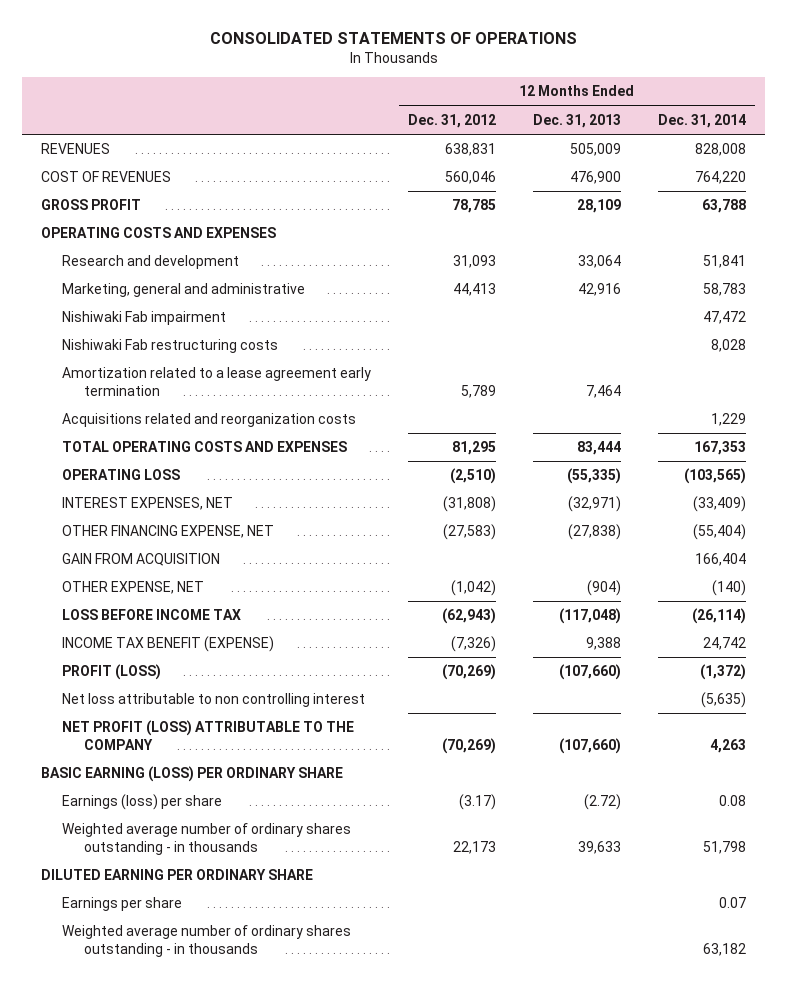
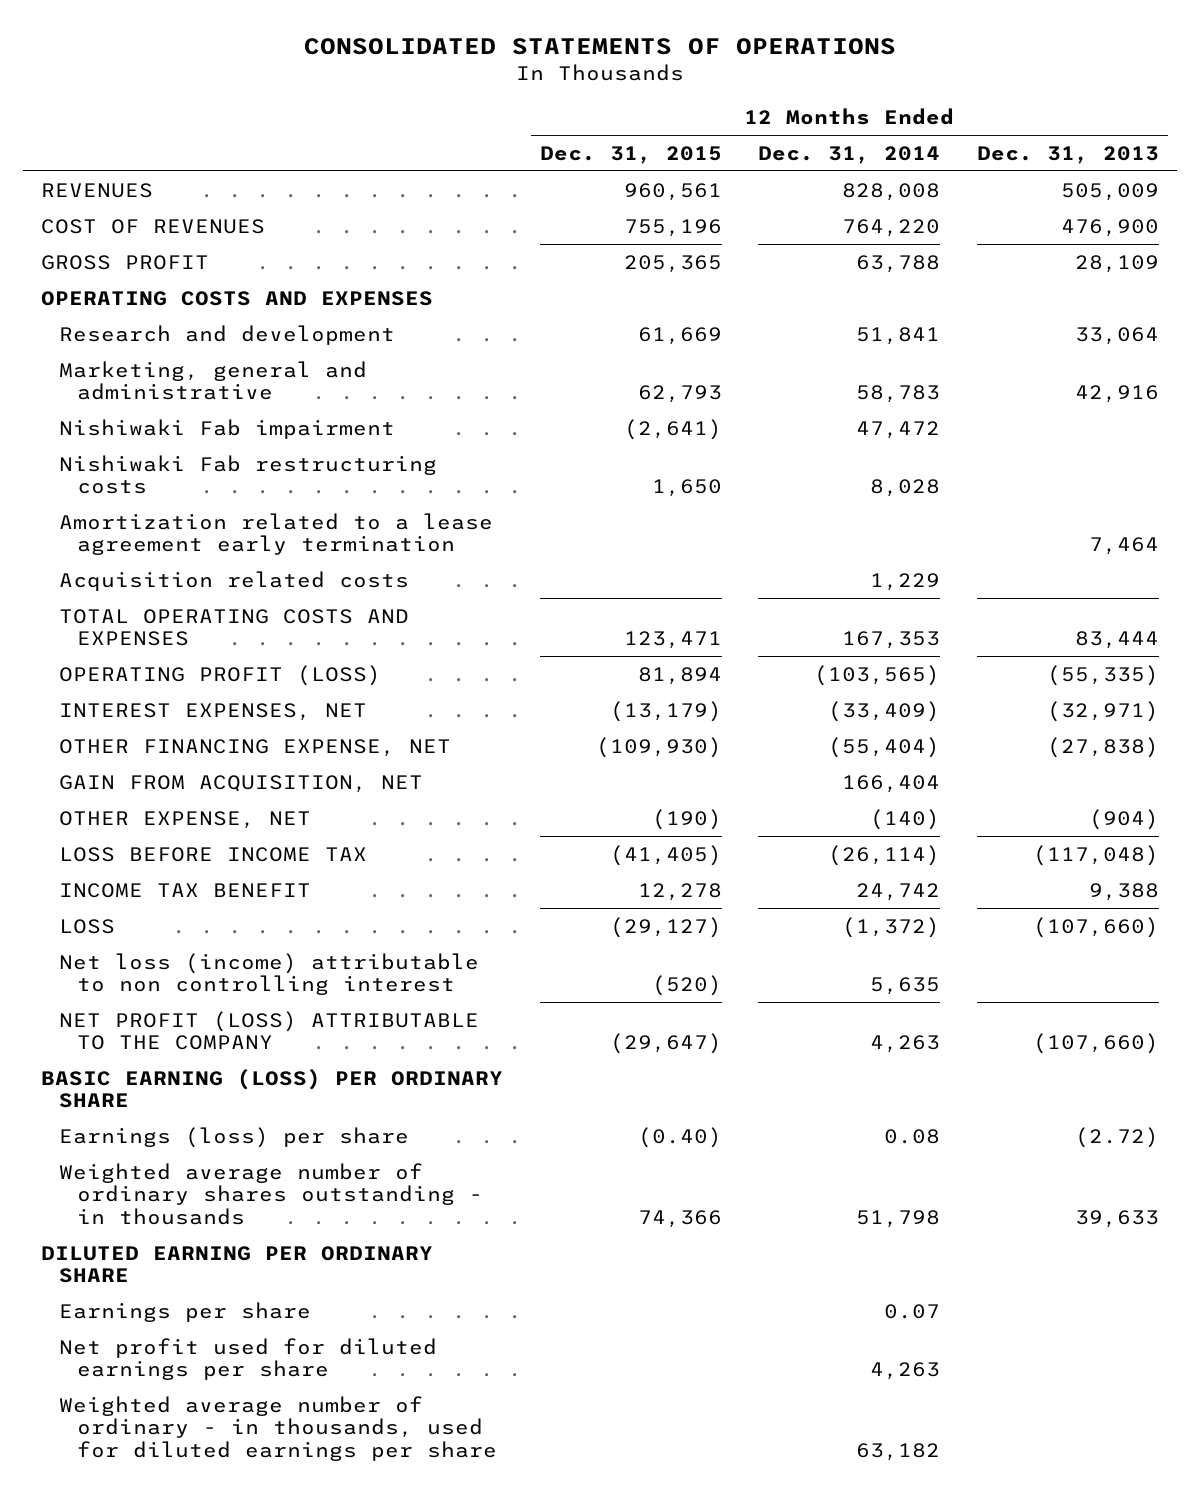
- | 12 Months Ended Dec. 31, 2012 | 12 Months Ended Dec. 31, 2013 | 12 Months Ended Dec. 31, 2014
+ | 12 Months Ended Dec. 31, 2015 | 12 Months Ended Dec. 31, 2014 | 12 Months Ended Dec. 31, 2013
- Acquisitions related and reorganization costs | | | 1,229
+ Acquisition related costs | | 1,229 |
- OPERATING LOSS | (2,510) | (55,335) | (103,565)
+ OPERATING PROFIT (LOSS) | 81,894 | (103,565) | (55,335)
- GAIN FROM ACQUISITION | | | 166,404
+ GAIN FROM ACQUISITION, NET | | 166,404 |
- INCOME TAX BENEFIT (EXPENSE) | (7,326) | 9,388 | 24,742
- PROFIT (LOSS) | (70,269) | (107,660) | (1,372)
- Net loss attributable to non controlling interest | | | (5,635)
+ INCOME TAX BENEFIT | 12,278 | 24,742 | 9,388
+ LOSS | (29,127) | (1,372) | (107,660)
+ Net loss (income) attributable to non controlling interest | (520) | 5,635 |
- Weighted average number of ordinary shares outstanding - in thousands | | | 63,182
+ Net profit used for diluted earnings per share | | 4,263 |
+ Weighted average number of ordinary - in thousands, used for diluted earnings per share | | 63,182 |

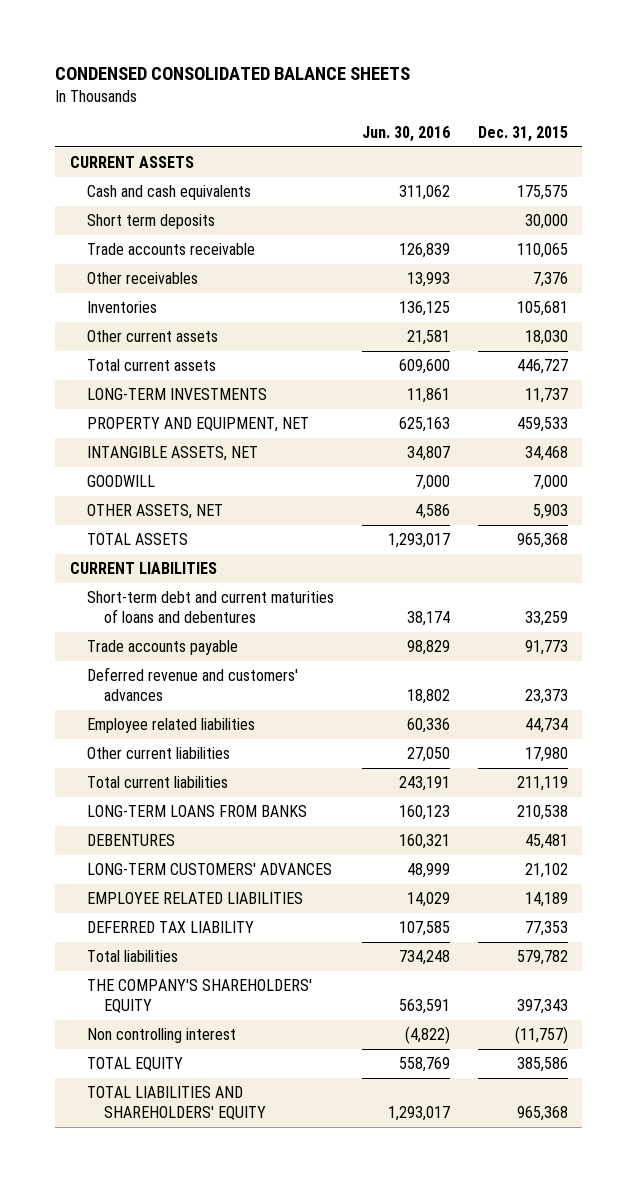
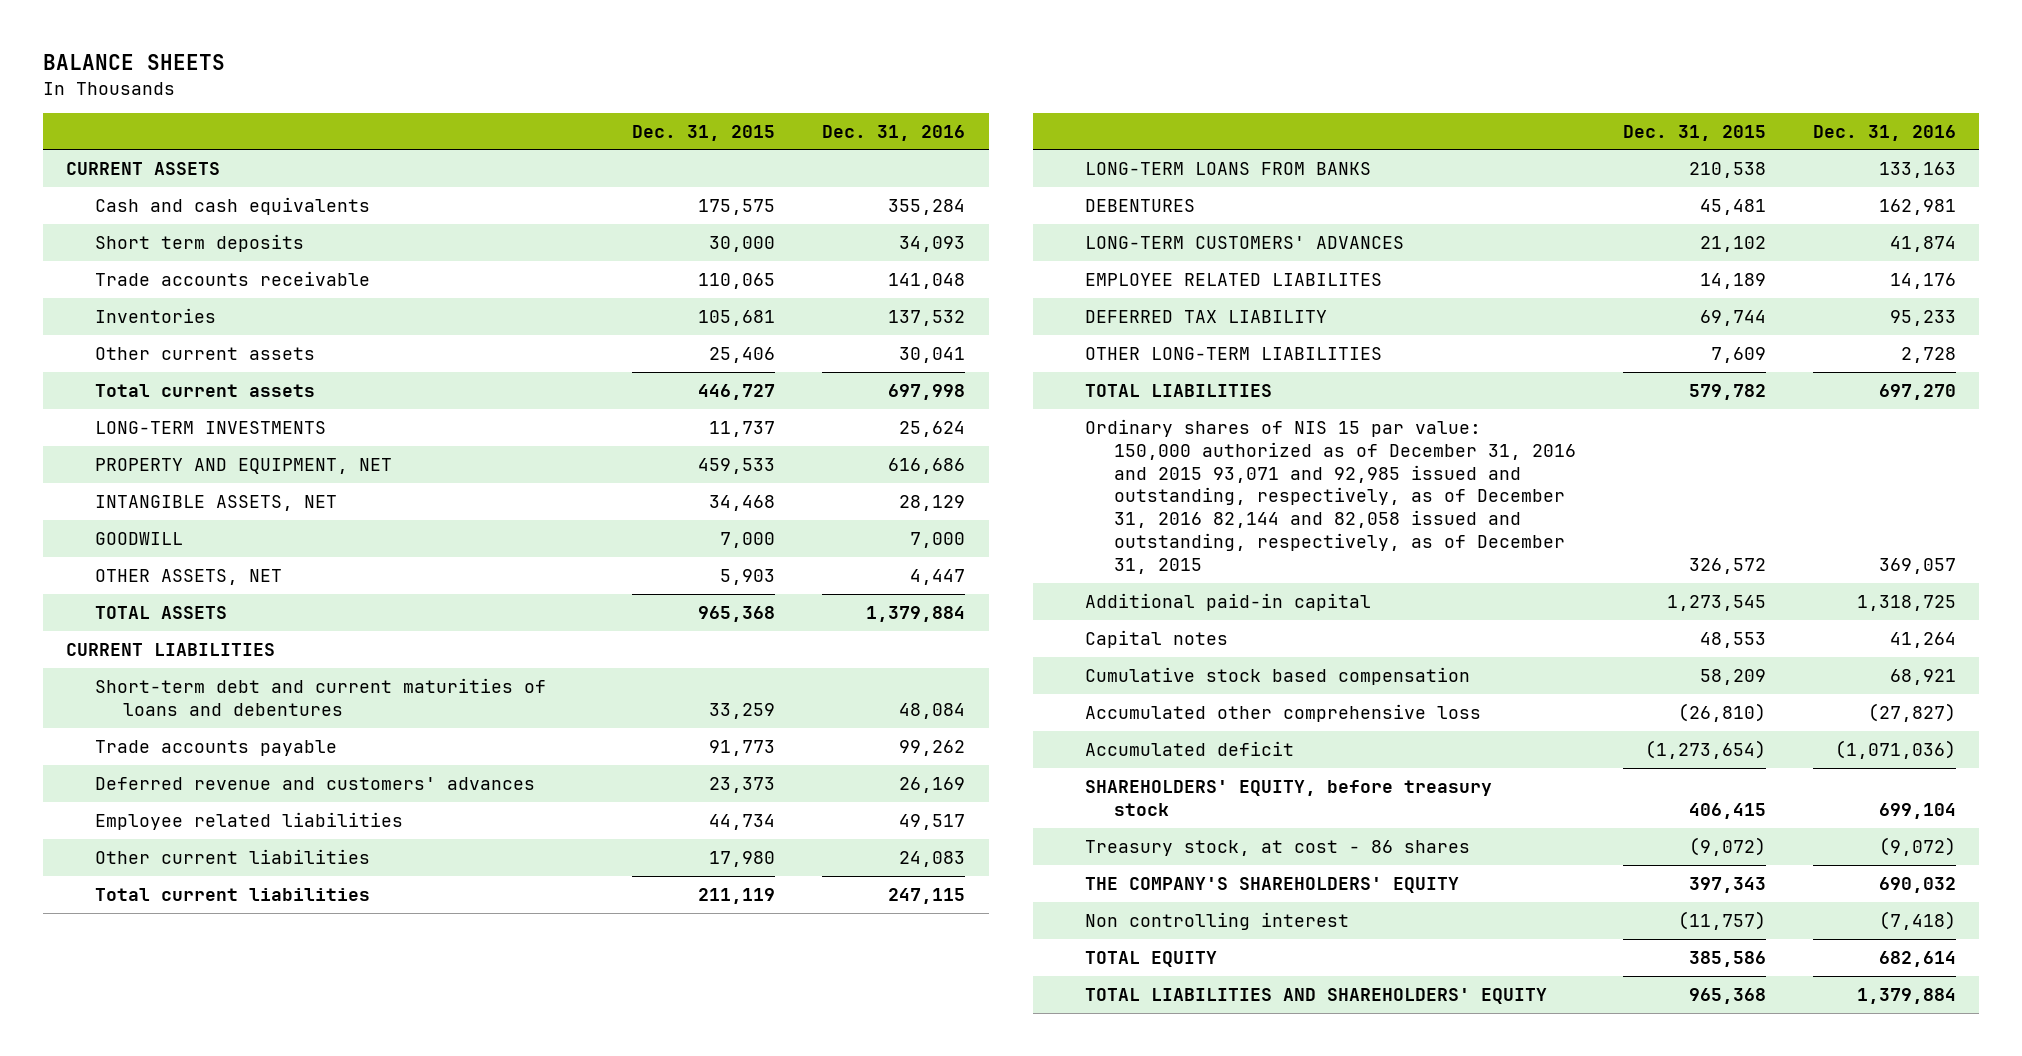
- CONDENSED CONSOLIDATED BALANCE SHEETS
+ BALANCE SHEETS
- | Jun. 30, 2016 | Dec. 31, 2015
+ | Dec. 31, 2015 | Dec. 31, 2016
- Other receivables | 13,993 | 7,376
- Other current assets | 21,581 | 18,030
+ Other current assets | 25,406 | 30,041
- EMPLOYEE RELATED LIABILITIES | 14,029 | 14,189
- DEFERRED TAX LIABILITY | 107,585 | 77,353
- Total liabilities | 734,248 | 579,782
+ EMPLOYEE RELATED LIABILITES | 14,189 | 14,176
+ DEFERRED TAX LIABILITY | 69,744 | 95,233
+ OTHER LONG-TERM LIABILITIES | 7,609 | 2,728
+ TOTAL LIABILITIES | 579,782 | 697,270
+ Ordinary shares of NIS 15 par value: 150,000 authorized as of December 31, 2016 and 2015 93,071 and 92,985 issued and outstanding, respectively, as of December 31, 2016 82,144 and 82,058 issued and outstanding, respectively, as of December 31, 2015 | 326,572 | 369,057
+ Additional paid-in capital | 1,273,545 | 1,318,725
+ Capital notes | 48,553 | 41,264
+ Cumulative stock based compensation | 58,209 | 68,921
+ Accumulated other comprehensive loss | (26,810) | (27,827)
+ Accumulated deficit | (1,273,654) | (1,071,036)
+ SHAREHOLDERS' EQUITY, before treasury stock | 406,415 | 699,104
+ Treasury stock, at cost - 86 shares | (9,072) | (9,072)

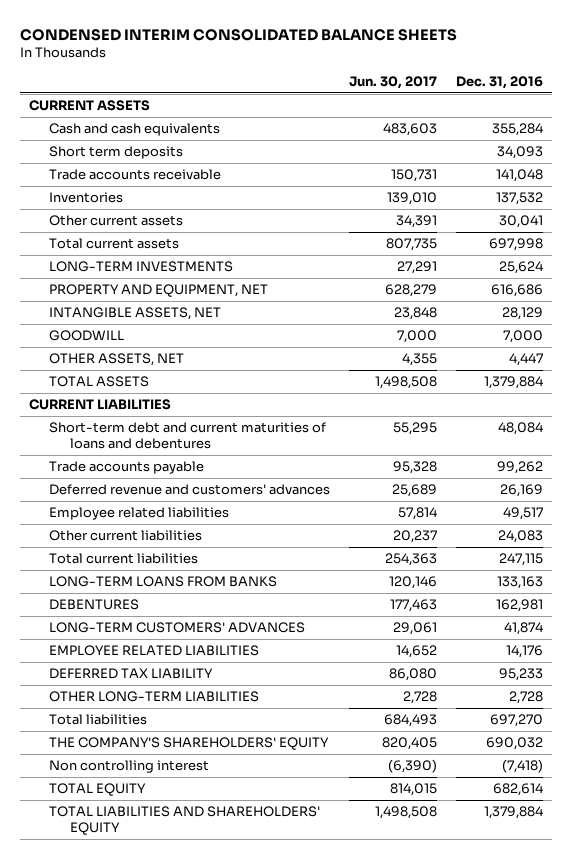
- BALANCE SHEETS
+ CONDENSED INTERIM CONSOLIDATED BALANCE SHEETS
- | Dec. 31, 2015 | Dec. 31, 2016
+ | Jun. 30, 2017 | Dec. 31, 2016
- EMPLOYEE RELATED LIABILITES | 14,189 | 14,176
+ EMPLOYEE RELATED LIABILITIES | 14,652 | 14,176
- TOTAL LIABILITIES | 579,782 | 697,270
- Ordinary shares of NIS 15 par value: 150,000 authorized as of December 31, 2016 and 2015 93,071 and 92,985 issued and outstanding, respectively, as of December 31, 2016 82,144 and 82,058 issued and outstanding, respectively, as of December 31, 2015 | 326,572 | 369,057
- Additional paid-in capital | 1,273,545 | 1,318,725
- Capital notes | 48,553 | 41,264
- Cumulative stock based compensation | 58,209 | 68,921
- Accumulated other comprehensive loss | (26,810) | (27,827)
- Accumulated deficit | (1,273,654) | (1,071,036)
- SHAREHOLDERS' EQUITY, before treasury stock | 406,415 | 699,104
- Treasury stock, at cost - 86 shares | (9,072) | (9,072)
+ Total liabilities | 684,493 | 697,270

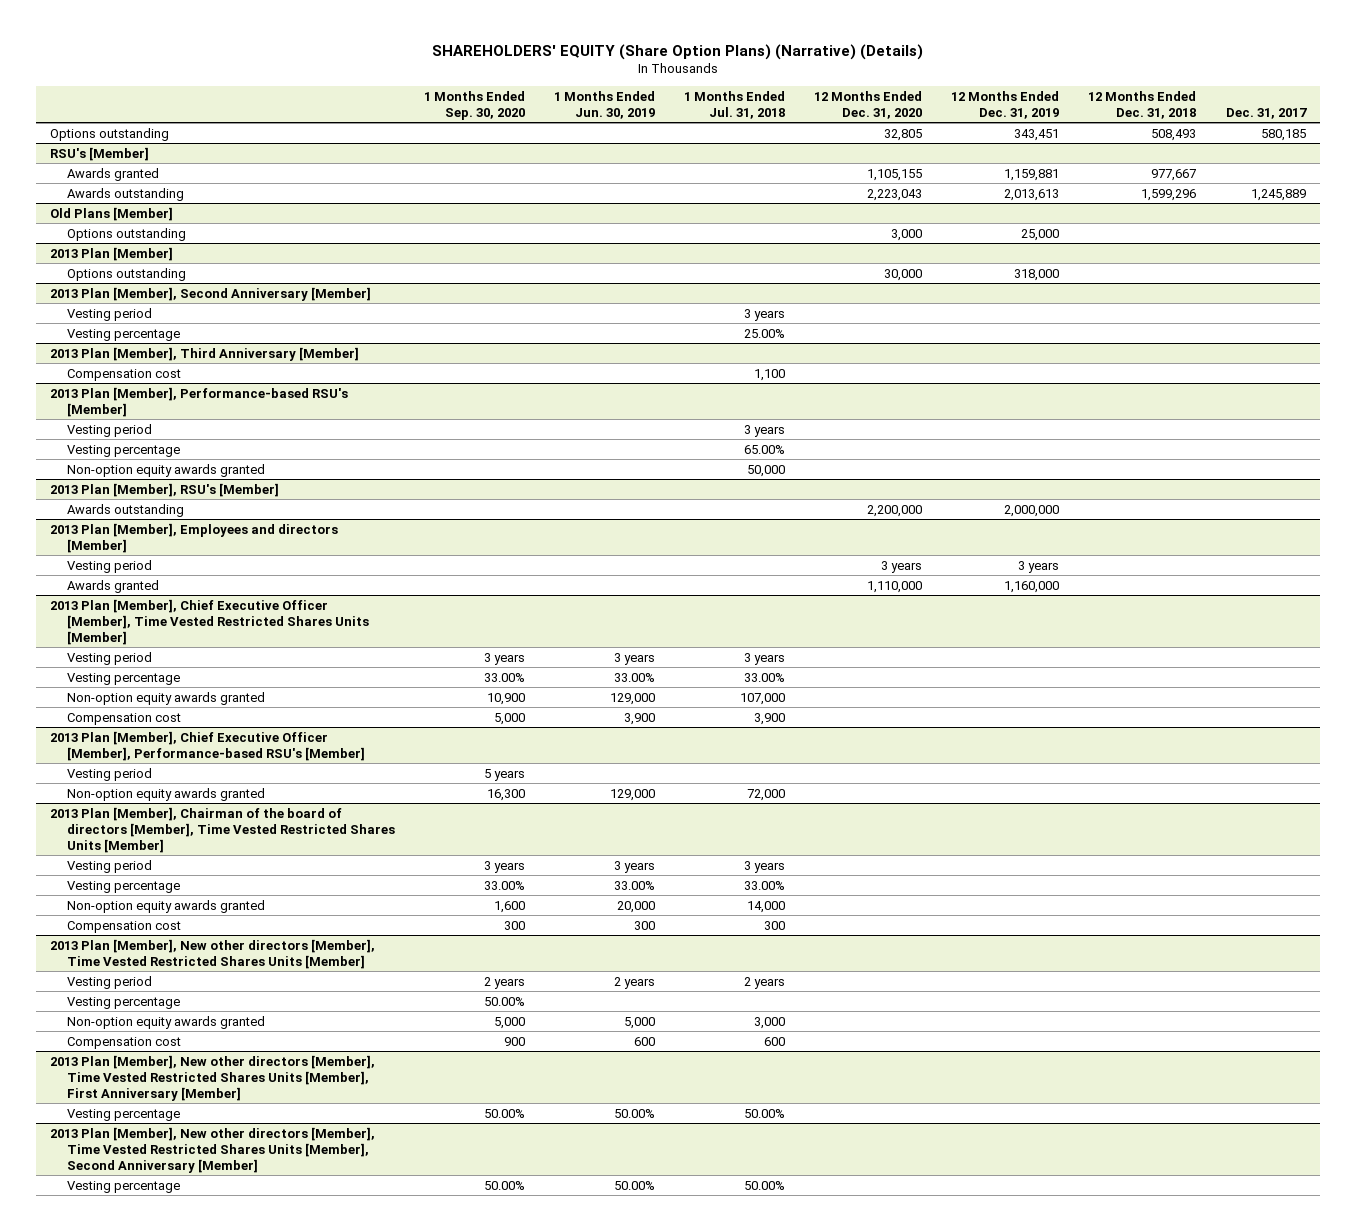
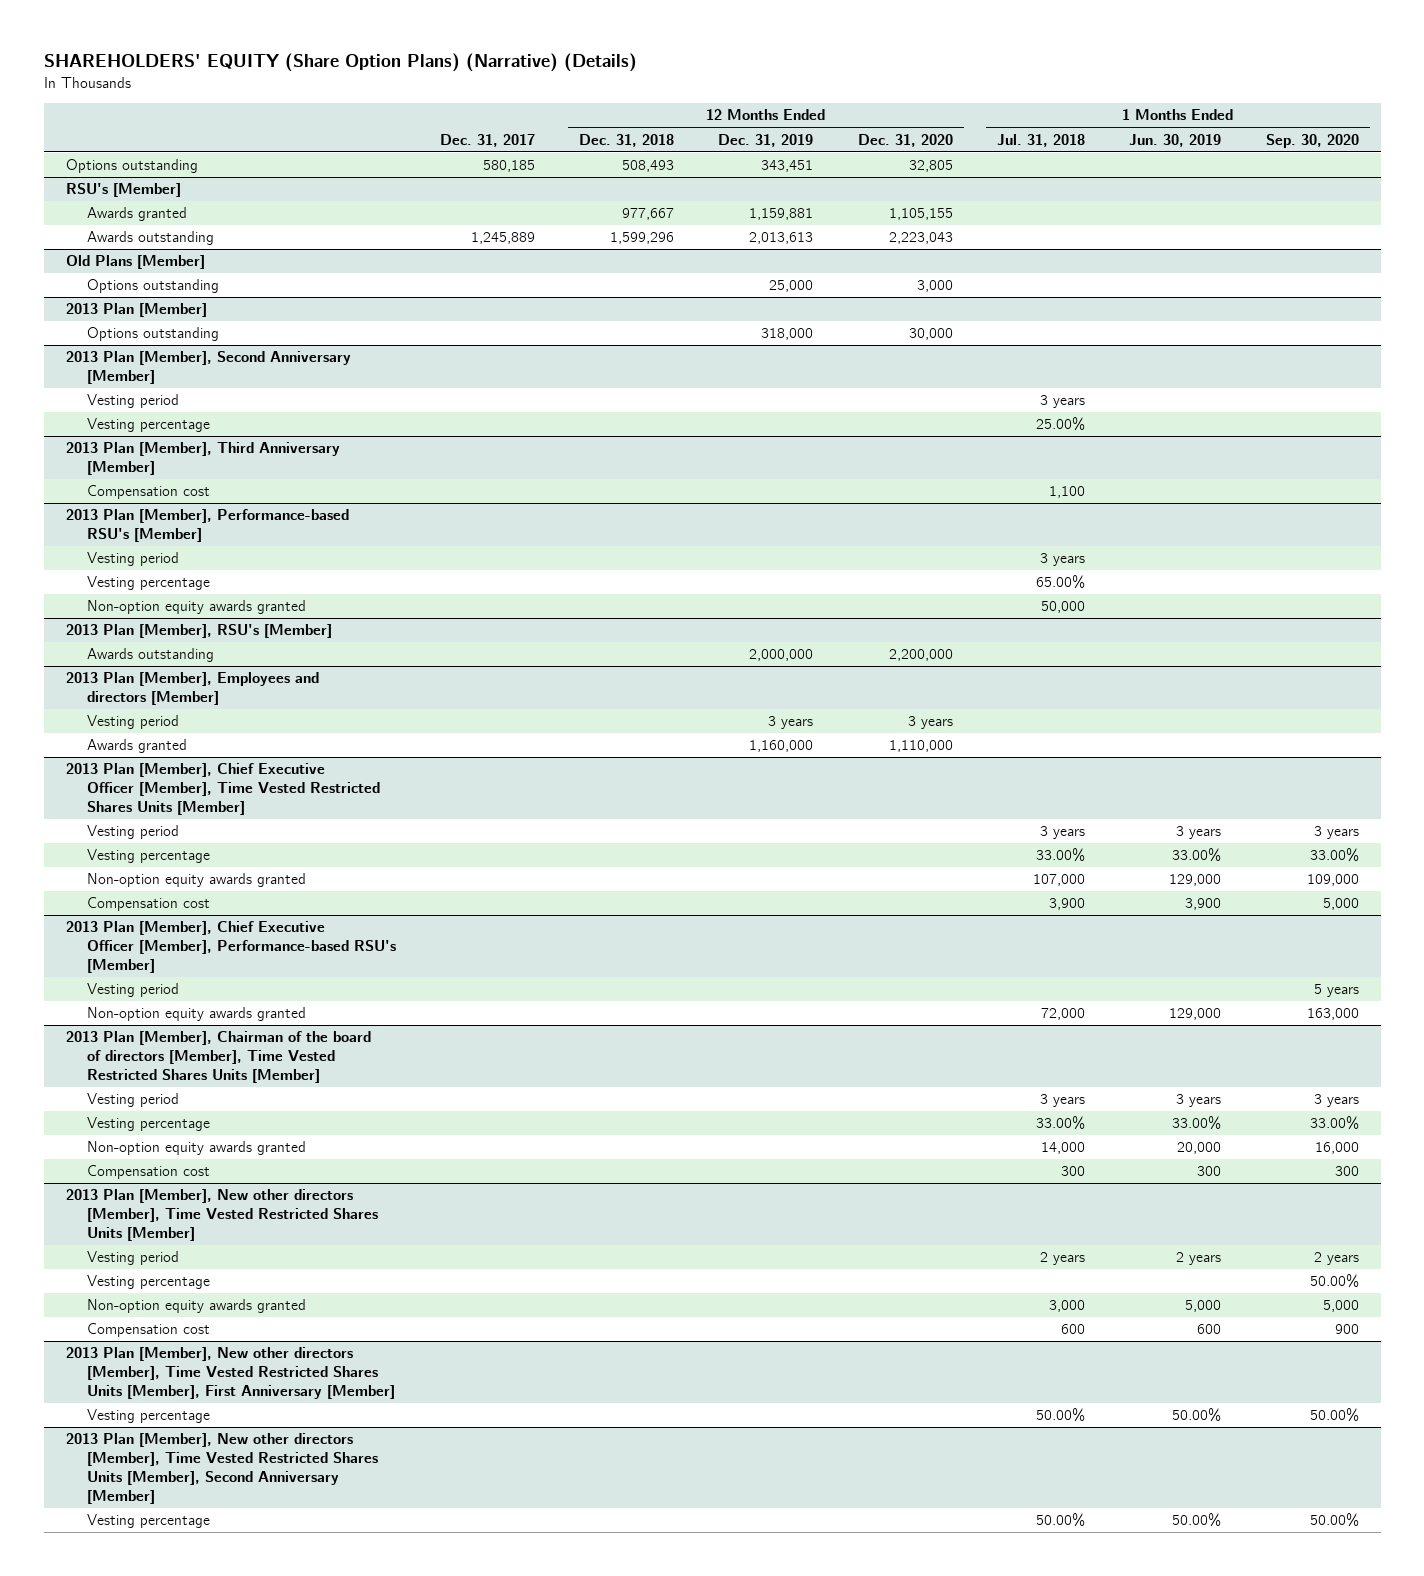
- | 1 Months Ended Sep. 30, 2020 | 1 Months Ended Jun. 30, 2019 | 1 Months Ended Jul. 31, 2018 | 12 Months Ended Dec. 31, 2020 | 12 Months Ended Dec. 31, 2019 | 12 Months Ended Dec. 31, 2018 | Dec. 31, 2017
+ | Dec. 31, 2017 | 12 Months Ended Dec. 31, 2018 | 12 Months Ended Dec. 31, 2019 | 12 Months Ended Dec. 31, 2020 | 1 Months Ended Jul. 31, 2018 | 1 Months Ended Jun. 30, 2019 | 1 Months Ended Sep. 30, 2020
@ 2013 Plan [Member], Chief Executive Officer [Member], Time Vested Restricted Shares Units [Member]
- Non-option equity awards granted | 10,900 | 129,000 | 107,000 | | | |
+ Non-option equity awards granted | | | | | 107,000 | 129,000 | 109,000
@ 2013 Plan [Member], Chief Executive Officer [Member], Performance-based RSU's [Member]
- Non-option equity awards granted | 16,300 | 129,000 | 72,000 | | | |
+ Non-option equity awards granted | | | | | 72,000 | 129,000 | 163,000
@ 2013 Plan [Member], Chairman of the board of directors [Member], Time Vested Restricted Shares Units [Member]
- Non-option equity awards granted | 1,600 | 20,000 | 14,000 | | | |
+ Non-option equity awards granted | | | | | 14,000 | 20,000 | 16,000

